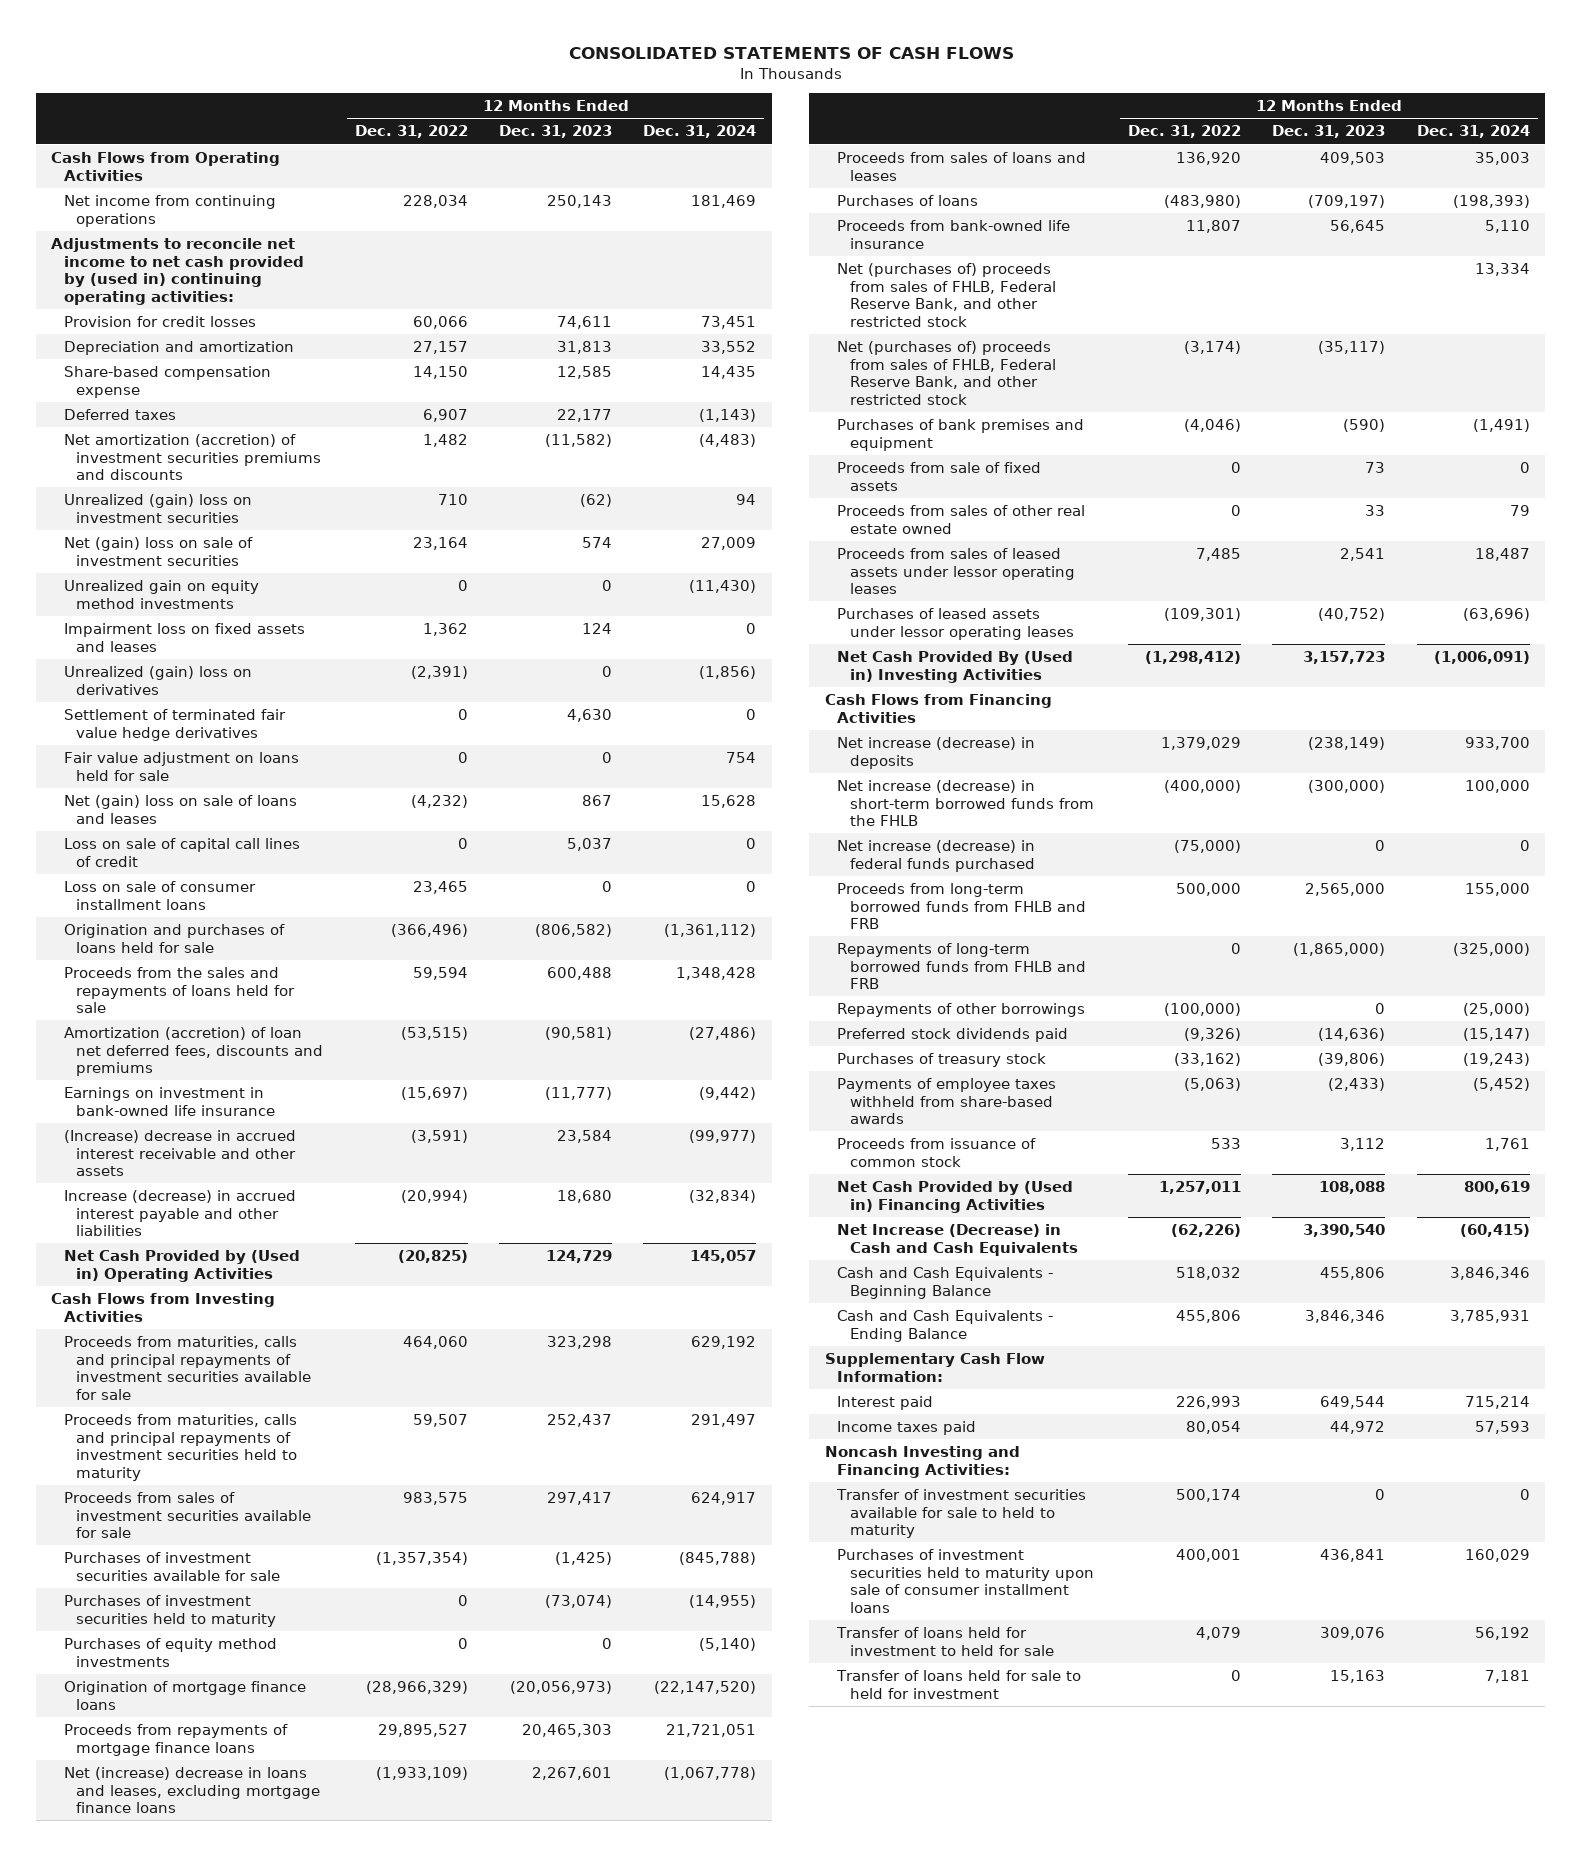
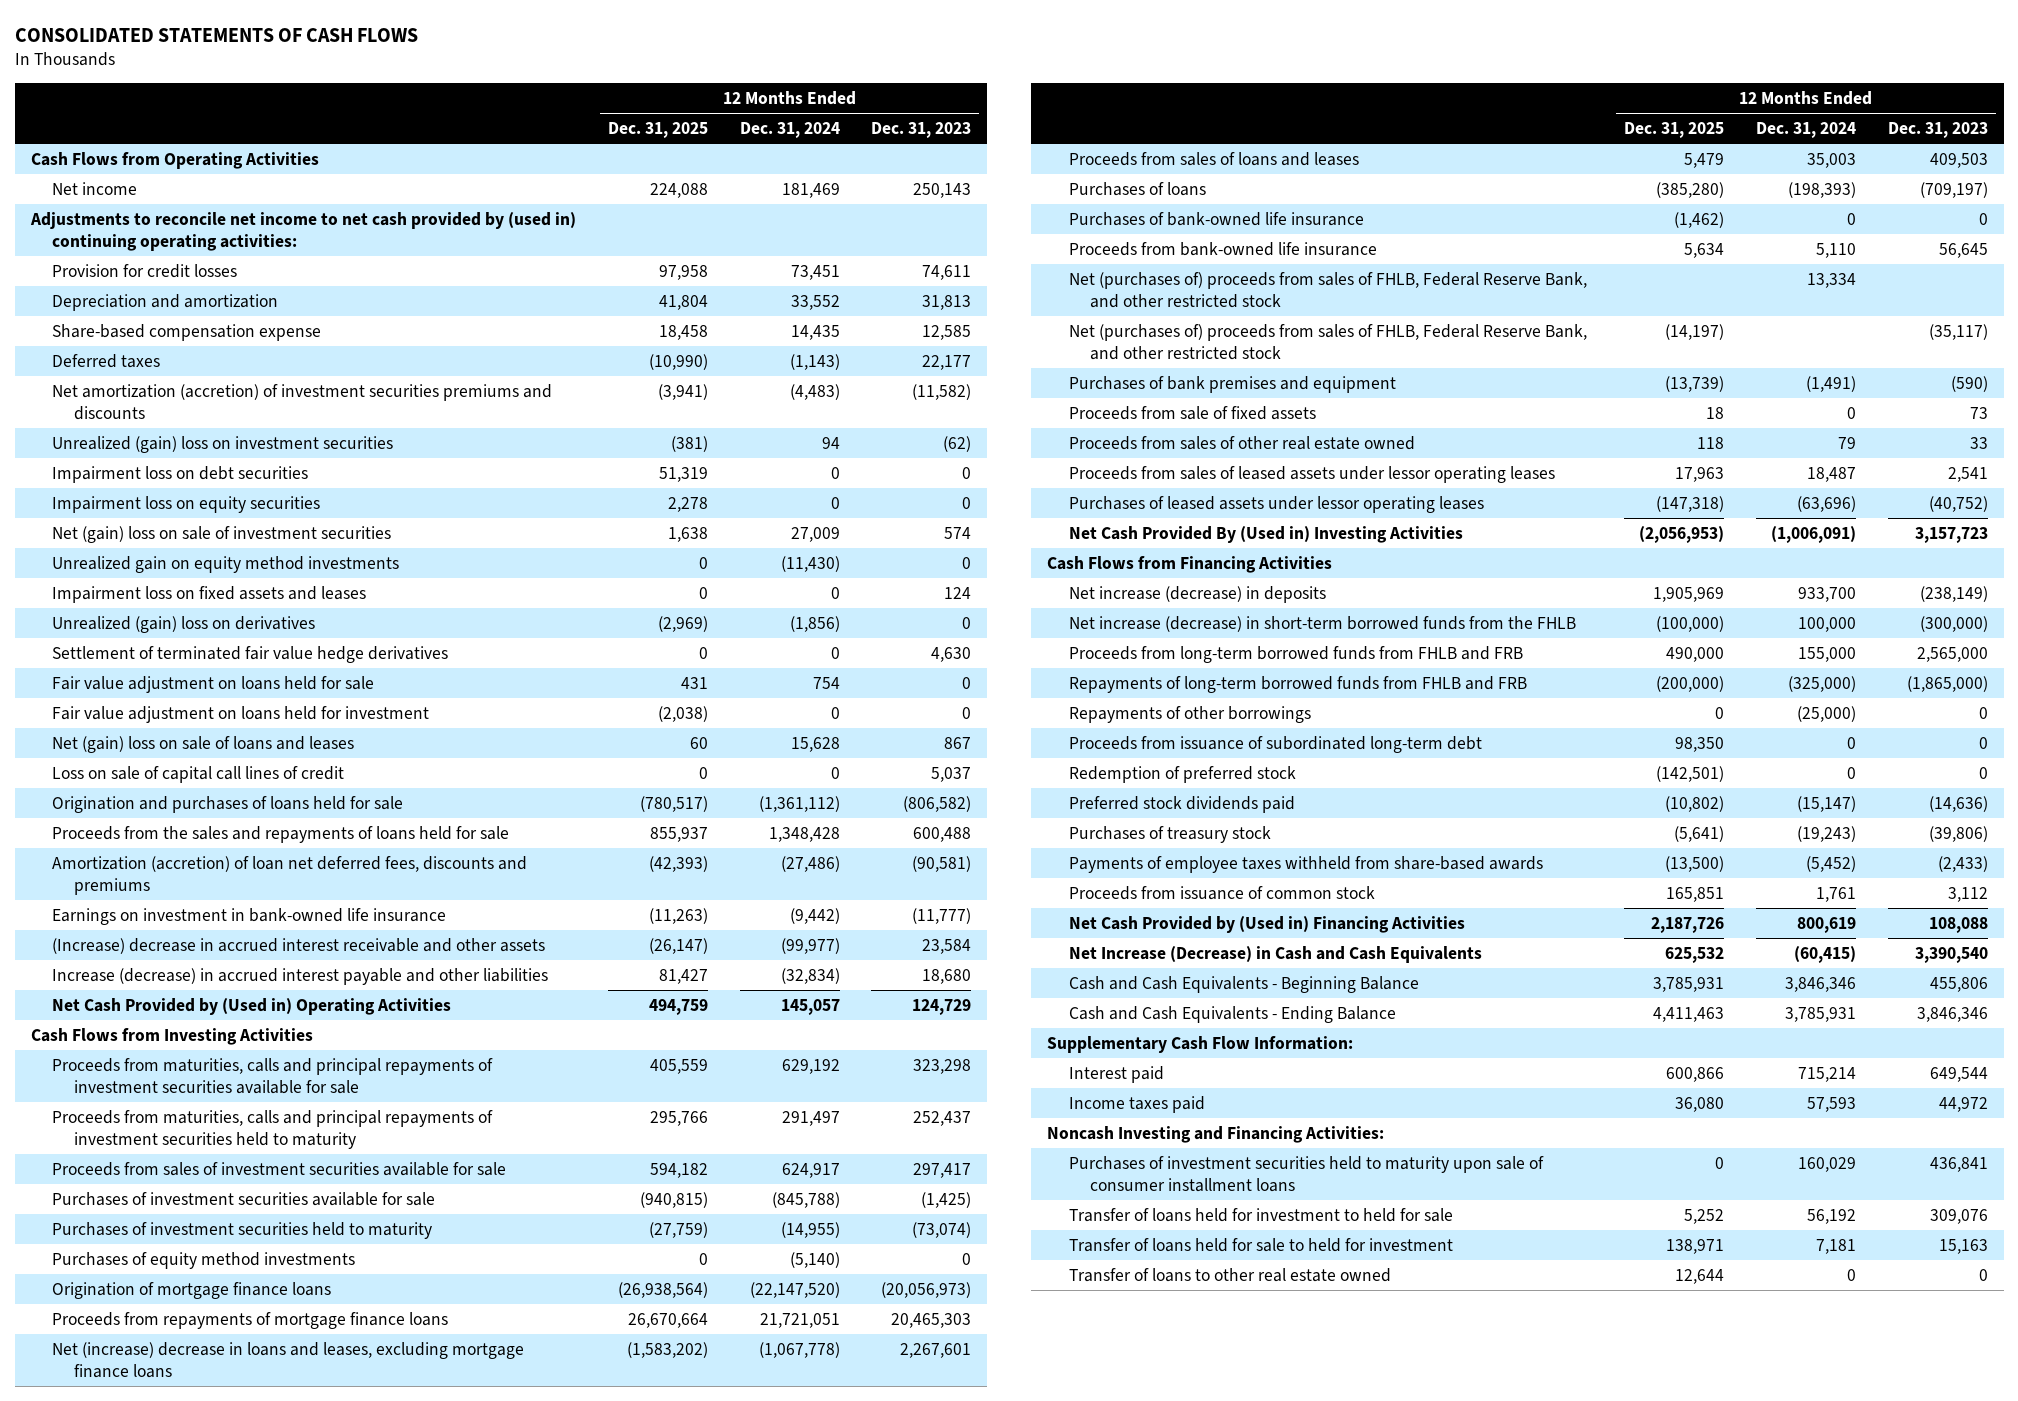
- | 12 Months Ended Dec. 31, 2022 | 12 Months Ended Dec. 31, 2023 | 12 Months Ended Dec. 31, 2024
+ | 12 Months Ended Dec. 31, 2025 | 12 Months Ended Dec. 31, 2024 | 12 Months Ended Dec. 31, 2023
- Net income from continuing operations | 228,034 | 250,143 | 181,469
+ Net income | 224,088 | 181,469 | 250,143
+ Impairment loss on debt securities | 51,319 | 0 | 0
+ Impairment loss on equity securities | 2,278 | 0 | 0
+ Fair value adjustment on loans held for investment | (2,038) | 0 | 0
- Loss on sale of consumer installment loans | 23,465 | 0 | 0
+ Purchases of bank-owned life insurance | (1,462) | 0 | 0
- Net increase (decrease) in federal funds purchased | (75,000) | 0 | 0
+ Proceeds from issuance of subordinated long-term debt | 98,350 | 0 | 0
+ Redemption of preferred stock | (142,501) | 0 | 0
- Transfer of investment securities available for sale to held to maturity | 500,174 | 0 | 0
+ Transfer of loans to other real estate owned | 12,644 | 0 | 0

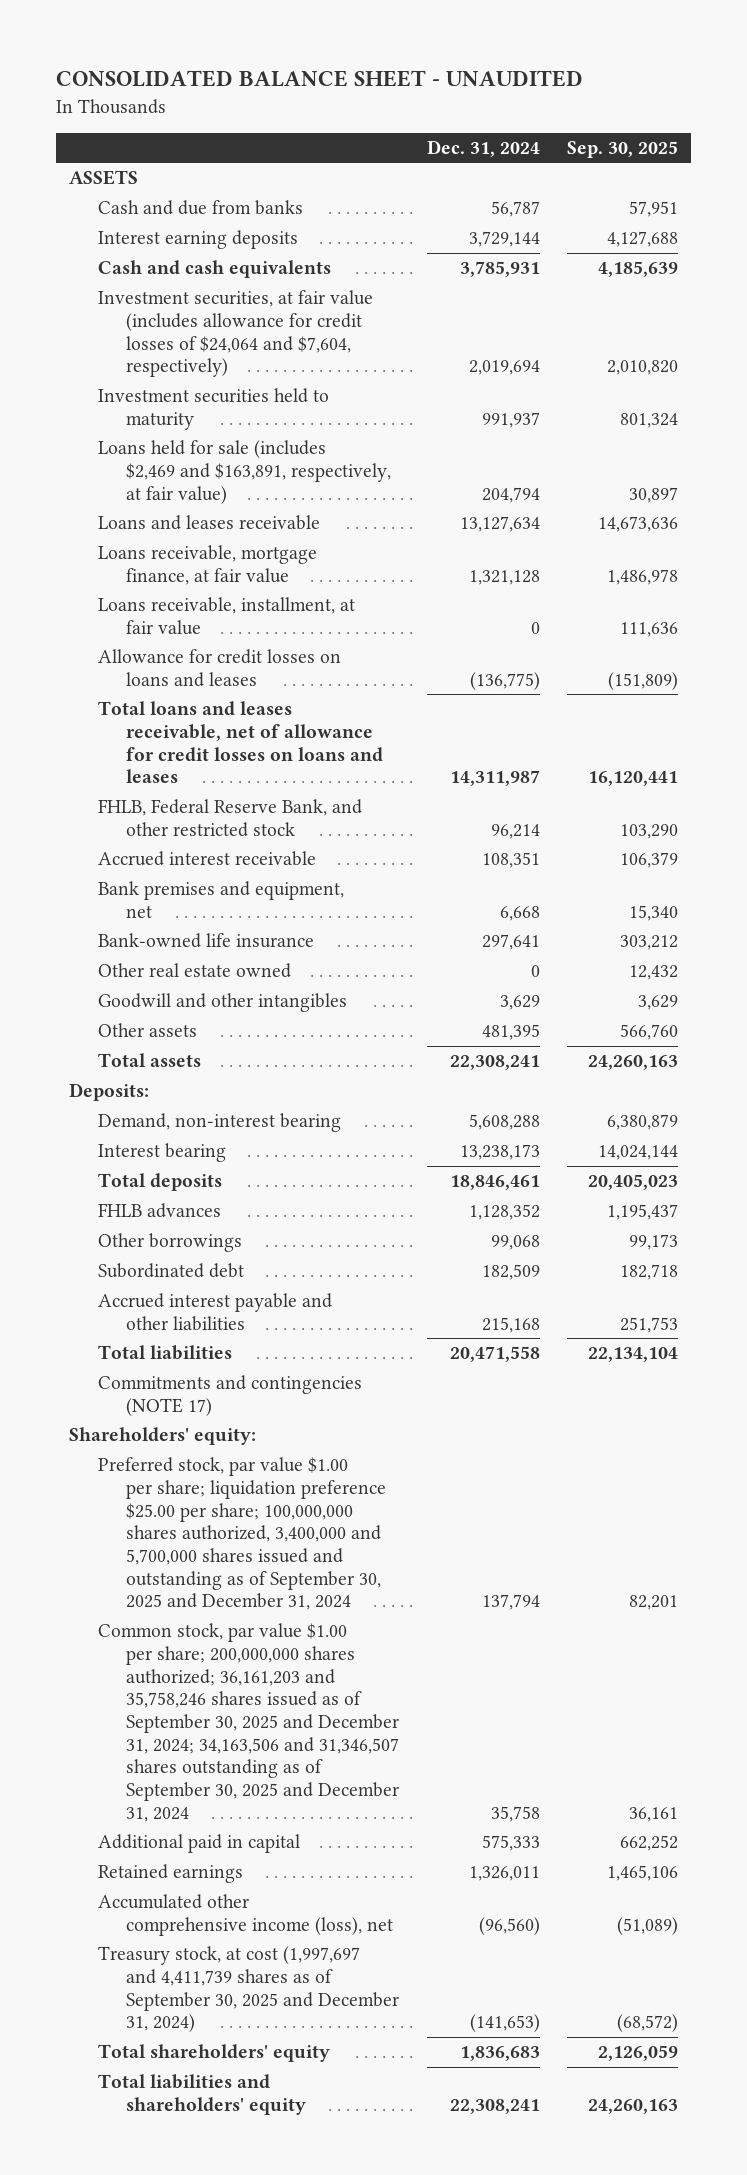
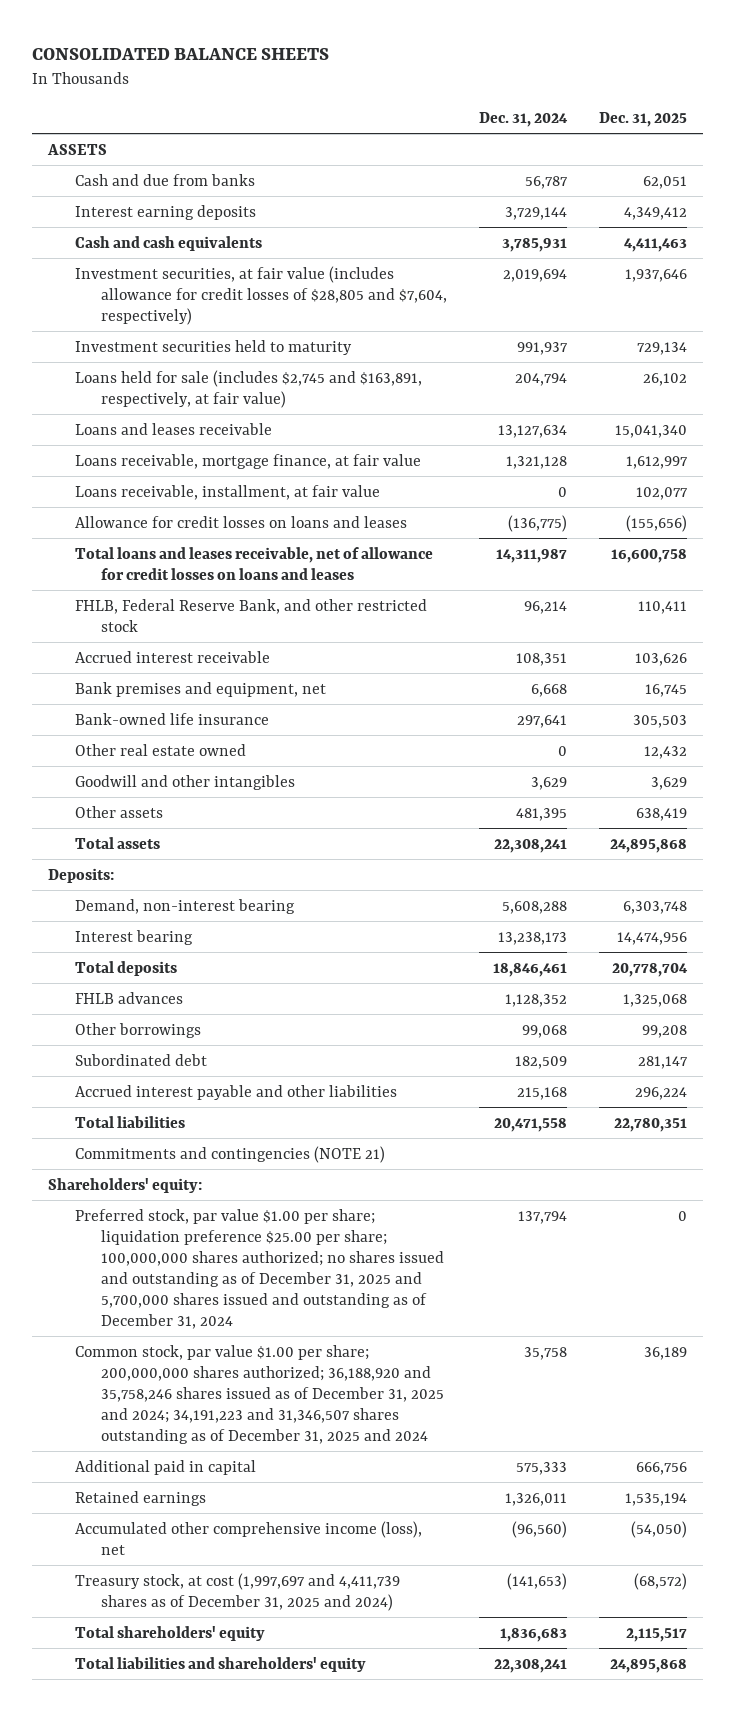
- CONSOLIDATED BALANCE SHEET - UNAUDITED
+ CONSOLIDATED BALANCE SHEETS
- | Dec. 31, 2024 | Sep. 30, 2025
+ | Dec. 31, 2024 | Dec. 31, 2025
- Investment securities, at fair value (includes allowance for credit losses of $24,064 and $7,604, respectively) | 2,019,694 | 2,010,820
+ Investment securities, at fair value (includes allowance for credit losses of $28,805 and $7,604, respectively) | 2,019,694 | 1,937,646
- Loans held for sale (includes $2,469 and $163,891, respectively, at fair value) | 204,794 | 30,897
+ Loans held for sale (includes $2,745 and $163,891, respectively, at fair value) | 204,794 | 26,102
- Commitments and contingencies (NOTE 17)
+ Commitments and contingencies (NOTE 21)
- Preferred stock, par value $1.00 per share; liquidation preference $25.00 per share; 100,000,000 shares authorized, 3,400,000 and 5,700,000 shares issued and outstanding as of September 30, 2025 and December 31, 2024 | 137,794 | 82,201
- Common stock, par value $1.00 per share; 200,000,000 shares authorized; 36,161,203 and 35,758,246 shares issued as of September 30, 2025 and December 31, 2024; 34,163,506 and 31,346,507 shares outstanding as of September 30, 2025 and December 31, 2024 | 35,758 | 36,161
+ Preferred stock, par value $1.00 per share; liquidation preference $25.00 per share; 100,000,000 shares authorized; no shares issued and outstanding as of December 31, 2025 and 5,700,000 shares issued and outstanding as of December 31, 2024 | 137,794 | 0
+ Common stock, par value $1.00 per share; 200,000,000 shares authorized; 36,188,920 and 35,758,246 shares issued as of December 31, 2025 and 2024; 34,191,223 and 31,346,507 shares outstanding as of December 31, 2025 and 2024 | 35,758 | 36,189
- Treasury stock, at cost (1,997,697 and 4,411,739 shares as of September 30, 2025 and December 31, 2024) | (141,653) | (68,572)
+ Treasury stock, at cost (1,997,697 and 4,411,739 shares as of December 31, 2025 and 2024) | (141,653) | (68,572)

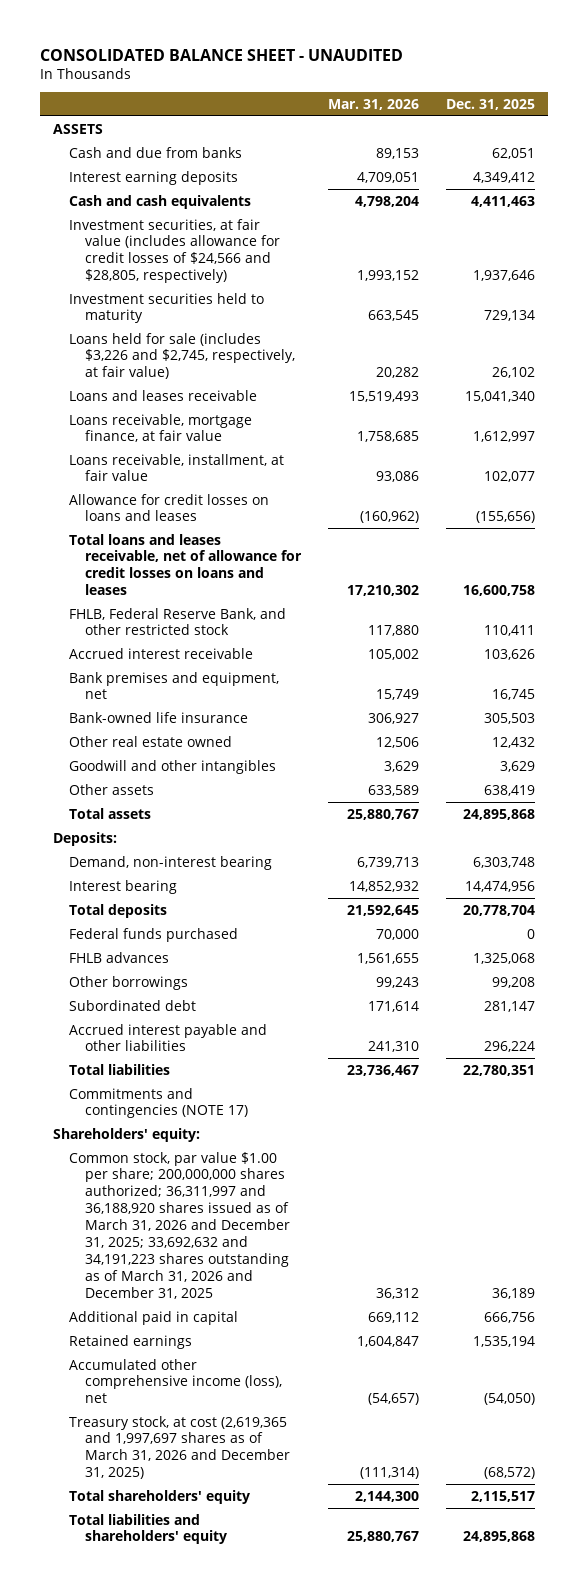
- CONSOLIDATED BALANCE SHEETS
+ CONSOLIDATED BALANCE SHEET - UNAUDITED
- | Dec. 31, 2024 | Dec. 31, 2025
+ | Mar. 31, 2026 | Dec. 31, 2025
- Investment securities, at fair value (includes allowance for credit losses of $28,805 and $7,604, respectively) | 2,019,694 | 1,937,646
+ Investment securities, at fair value (includes allowance for credit losses of $24,566 and $28,805, respectively) | 1,993,152 | 1,937,646
- Loans held for sale (includes $2,745 and $163,891, respectively, at fair value) | 204,794 | 26,102
+ Loans held for sale (includes $3,226 and $2,745, respectively, at fair value) | 20,282 | 26,102
+ Federal funds purchased | 70,000 | 0
- Commitments and contingencies (NOTE 21)
+ Commitments and contingencies (NOTE 17)
- Preferred stock, par value $1.00 per share; liquidation preference $25.00 per share; 100,000,000 shares authorized; no shares issued and outstanding as of December 31, 2025 and 5,700,000 shares issued and outstanding as of December 31, 2024 | 137,794 | 0
- Common stock, par value $1.00 per share; 200,000,000 shares authorized; 36,188,920 and 35,758,246 shares issued as of December 31, 2025 and 2024; 34,191,223 and 31,346,507 shares outstanding as of December 31, 2025 and 2024 | 35,758 | 36,189
+ Common stock, par value $1.00 per share; 200,000,000 shares authorized; 36,311,997 and 36,188,920 shares issued as of March 31, 2026 and December 31, 2025; 33,692,632 and 34,191,223 shares outstanding as of March 31, 2026 and December 31, 2025 | 36,312 | 36,189
- Treasury stock, at cost (1,997,697 and 4,411,739 shares as of December 31, 2025 and 2024) | (141,653) | (68,572)
+ Treasury stock, at cost (2,619,365 and 1,997,697 shares as of March 31, 2026 and December 31, 2025) | (111,314) | (68,572)

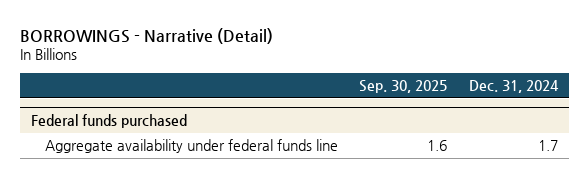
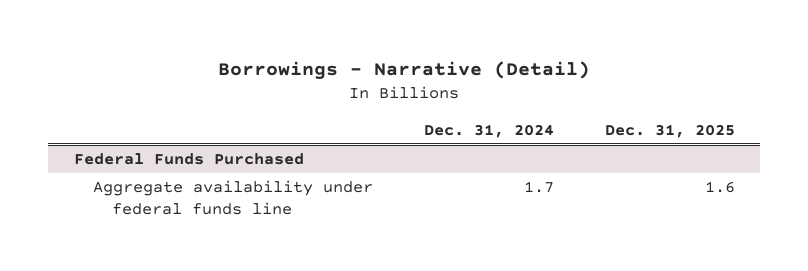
- BORROWINGS - Narrative (Detail)
+ Borrowings - Narrative (Detail)
- | Sep. 30, 2025 | Dec. 31, 2024
+ | Dec. 31, 2024 | Dec. 31, 2025
- Federal funds purchased
+ Federal Funds Purchased

